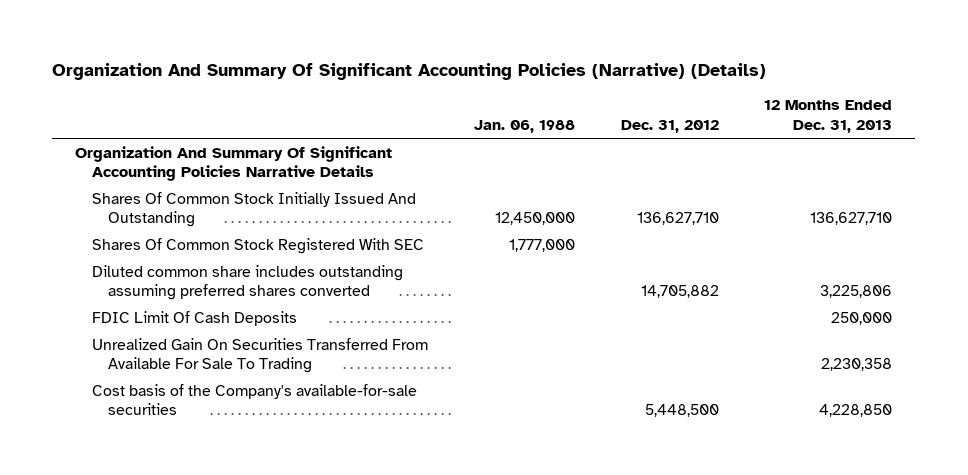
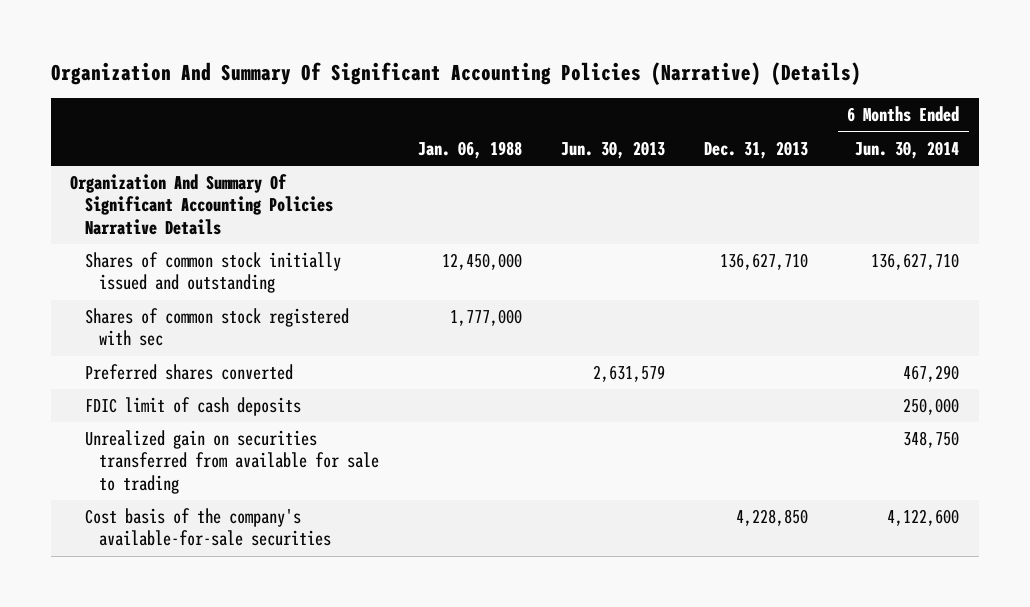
- | Jan. 06, 1988 | Dec. 31, 2012 | 12 Months Ended Dec. 31, 2013
+ | Jan. 06, 1988 | Jun. 30, 2013 | Dec. 31, 2013 | 6 Months Ended Jun. 30, 2014
- Shares Of Common Stock Initially Issued And Outstanding | 12,450,000 | 136,627,710 | 136,627,710
- Shares Of Common Stock Registered With SEC | 1,777,000 | |
- Diluted common share includes outstanding assuming preferred shares converted | | 14,705,882 | 3,225,806
- FDIC Limit Of Cash Deposits | | | 250,000
- Unrealized Gain On Securities Transferred From Available For Sale To Trading | | | 2,230,358
- Cost basis of the Company's available-for-sale securities | | 5,448,500 | 4,228,850
+ Shares of common stock initially issued and outstanding | 12,450,000 | | 136,627,710 | 136,627,710
+ Shares of common stock registered with sec | 1,777,000 | | |
+ Preferred shares converted | | 2,631,579 | | 467,290
+ FDIC limit of cash deposits | | | | 250,000
+ Unrealized gain on securities transferred from available for sale to trading | | | | 348,750
+ Cost basis of the company's available-for-sale securities | | | 4,228,850 | 4,122,600

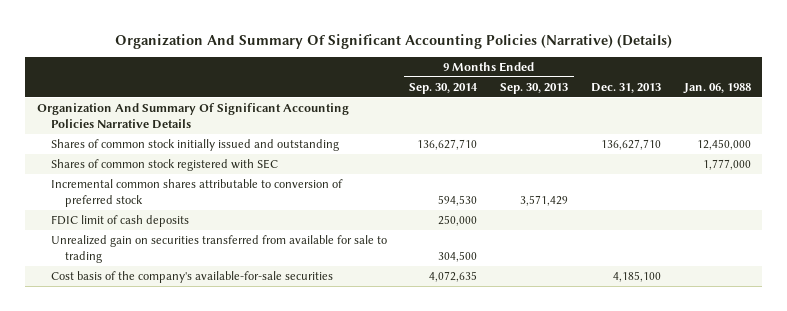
- | Jan. 06, 1988 | Jun. 30, 2013 | Dec. 31, 2013 | 6 Months Ended Jun. 30, 2014
+ | 9 Months Ended Sep. 30, 2014 | 9 Months Ended Sep. 30, 2013 | Dec. 31, 2013 | Jan. 06, 1988
- Shares of common stock registered with sec | 1,777,000 | | |
- Preferred shares converted | | 2,631,579 | | 467,290
+ Shares of common stock registered with SEC | | | | 1,777,000
+ Incremental common shares attributable to conversion of preferred stock | 594,530 | 3,571,429 | |
- Cost basis of the company's available-for-sale securities | | | 4,228,850 | 4,122,600
+ Cost basis of the company's available-for-sale securities | 4,072,635 | | 4,185,100 |

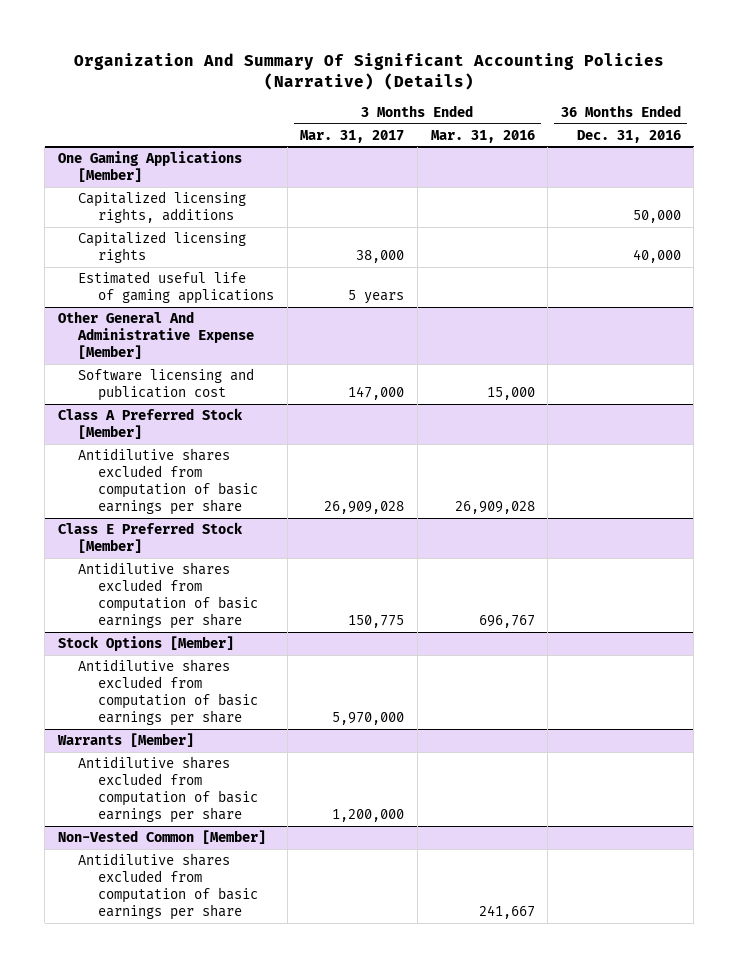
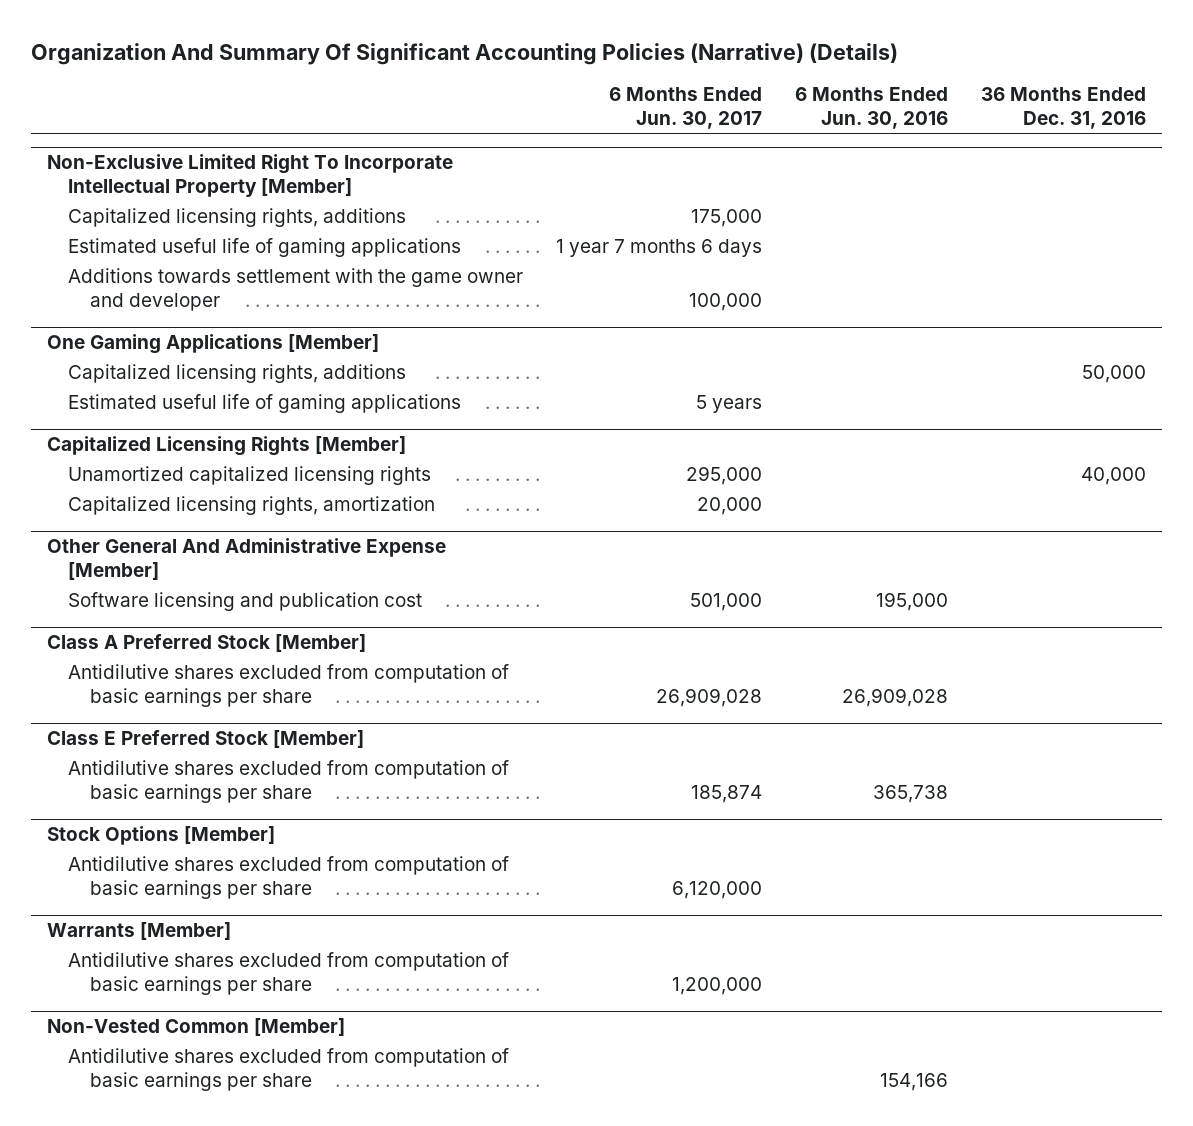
- | 3 Months Ended Mar. 31, 2017 | 3 Months Ended Mar. 31, 2016 | 36 Months Ended Dec. 31, 2016
+ | 6 Months Ended Jun. 30, 2017 | 6 Months Ended Jun. 30, 2016 | 36 Months Ended Dec. 31, 2016
+ Non-Exclusive Limited Right To Incorporate Intellectual Property [Member]
+ Capitalized licensing rights, additions | 175,000 | |
+ Estimated useful life of gaming applications | 1 year 7 months 6 days | |
+ Additions towards settlement with the game owner and developer | 100,000 | |
@ One Gaming Applications [Member]
- Capitalized licensing rights | 38,000 | | 40,000
+ Capitalized Licensing Rights [Member]
+ Unamortized capitalized licensing rights | 295,000 | | 40,000
+ Capitalized licensing rights, amortization | 20,000 | |

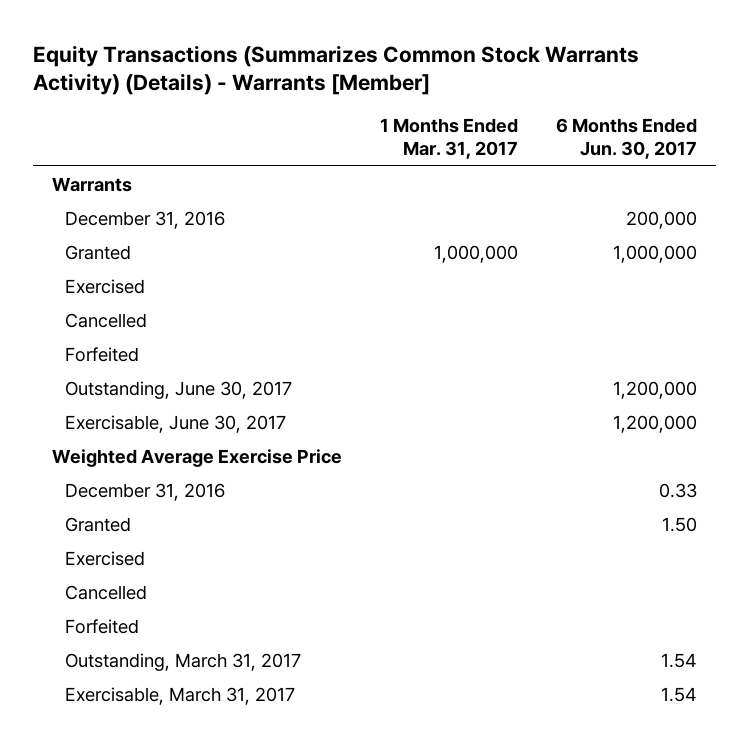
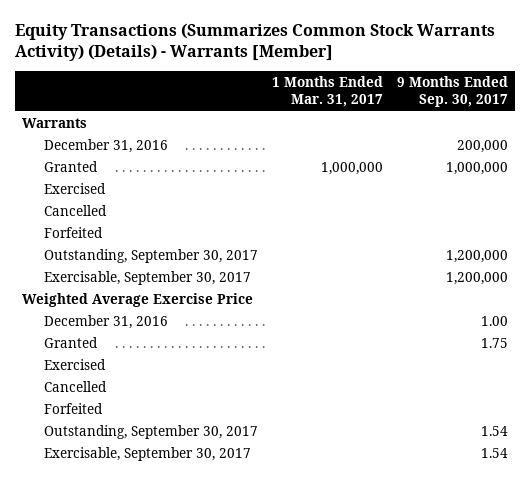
- | 1 Months Ended Mar. 31, 2017 | 6 Months Ended Jun. 30, 2017
+ | 1 Months Ended Mar. 31, 2017 | 9 Months Ended Sep. 30, 2017
- Outstanding, June 30, 2017 | | 1,200,000
- Exercisable, June 30, 2017 | | 1,200,000
+ Outstanding, September 30, 2017 | | 1,200,000
+ Exercisable, September 30, 2017 | | 1,200,000
- Outstanding, March 31, 2017 | | 1.54
- Exercisable, March 31, 2017 | | 1.54
+ Outstanding, September 30, 2017 | | 1.54
+ Exercisable, September 30, 2017 | | 1.54

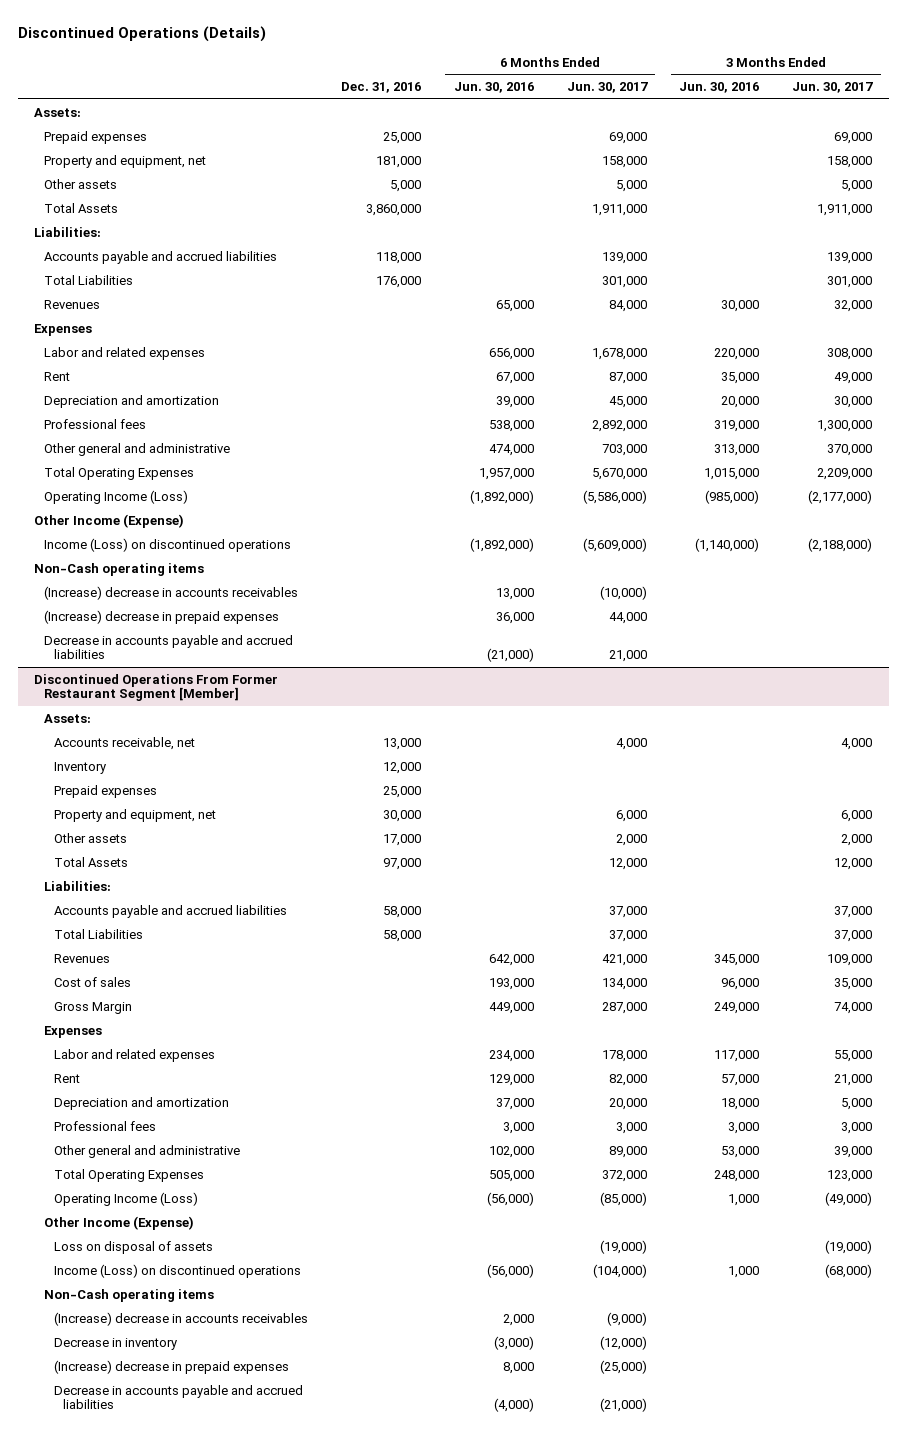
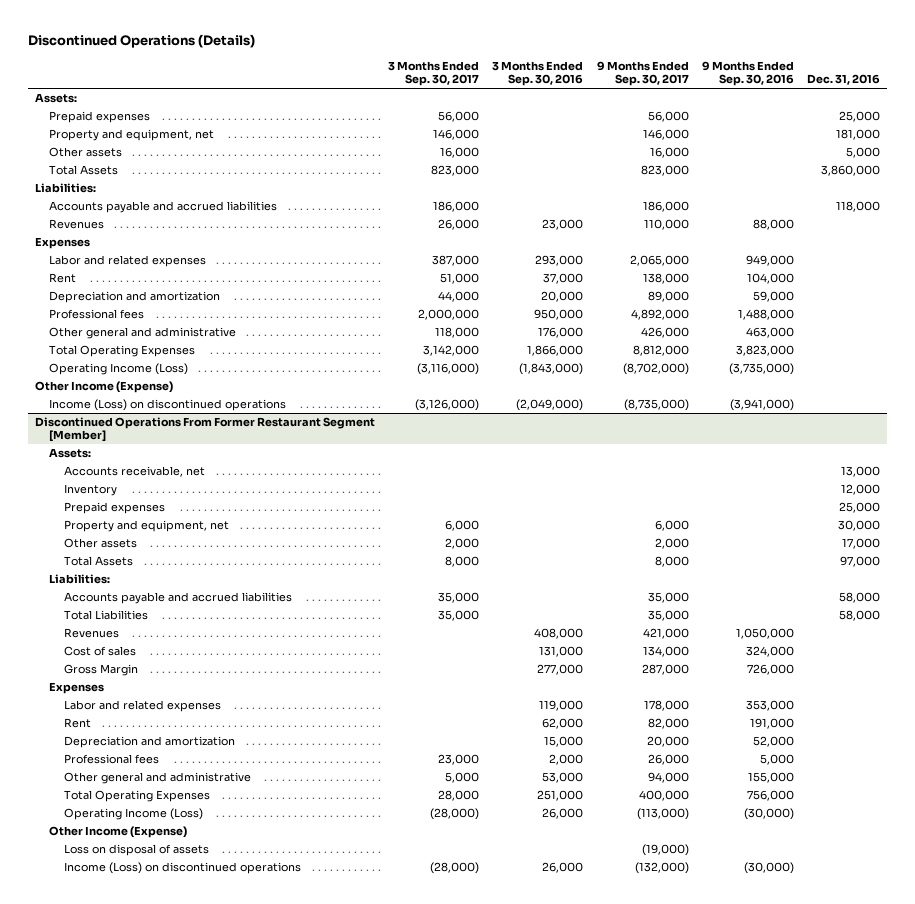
- | Dec. 31, 2016 | 6 Months Ended Jun. 30, 2016 | 6 Months Ended Jun. 30, 2017 | 3 Months Ended Jun. 30, 2016 | 3 Months Ended Jun. 30, 2017
+ | 3 Months Ended Sep. 30, 2017 | 3 Months Ended Sep. 30, 2016 | 9 Months Ended Sep. 30, 2017 | 9 Months Ended Sep. 30, 2016 | Dec. 31, 2016
- Total Liabilities | 176,000 | | 301,000 | | 301,000
- Non-Cash operating items
- (Increase) decrease in accounts receivables | | 13,000 | (10,000) | |
- (Increase) decrease in prepaid expenses | | 36,000 | 44,000 | |
- Decrease in accounts payable and accrued liabilities | | (21,000) | 21,000 | |
@ Discontinued Operations From Former Restaurant Segment [Member]
- Non-Cash operating items
- (Increase) decrease in accounts receivables | | 2,000 | (9,000) | |
- Decrease in inventory | | (3,000) | (12,000) | |
- (Increase) decrease in prepaid expenses | | 8,000 | (25,000) | |
- Decrease in accounts payable and accrued liabilities | | (4,000) | (21,000) | |

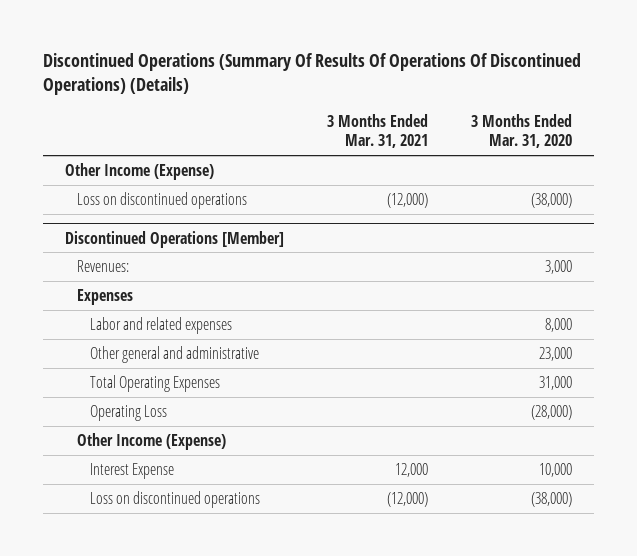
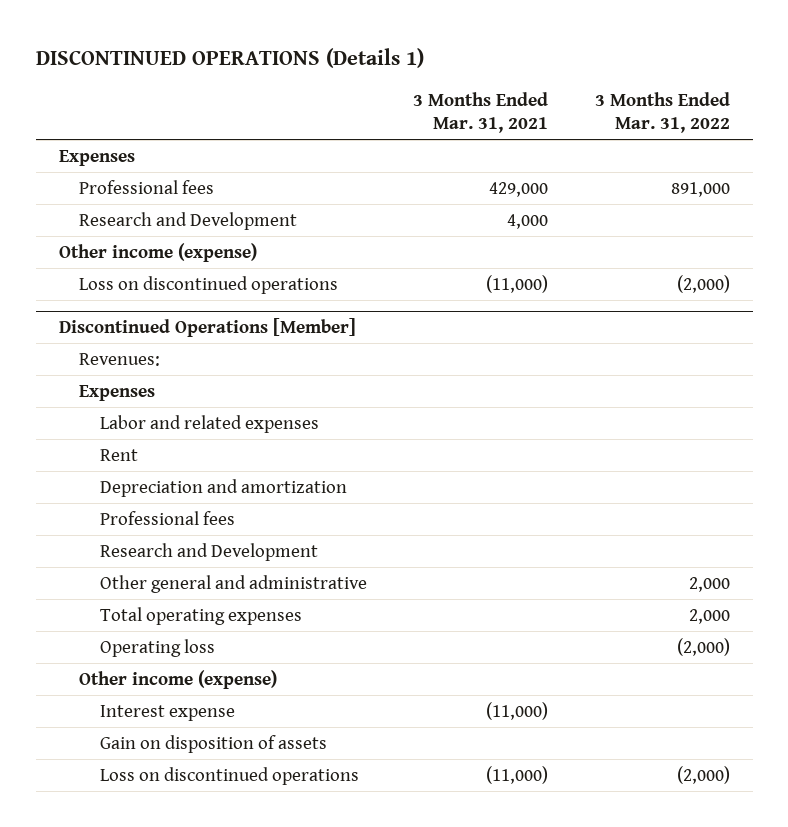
- Discontinued Operations (Summary Of Results Of Operations Of Discontinued Operations) (Details)
+ DISCONTINUED OPERATIONS (Details 1)
- | 3 Months Ended Mar. 31, 2021 | 3 Months Ended Mar. 31, 2020
+ | 3 Months Ended Mar. 31, 2021 | 3 Months Ended Mar. 31, 2022
- Other Income (Expense)
- Loss on discontinued operations | (12,000) | (38,000)
+ Expenses
+ Professional fees | 429,000 | 891,000
+ Research and Development | 4,000 |
+ Other income (expense)
+ Loss on discontinued operations | (11,000) | (2,000)
@ Discontinued Operations [Member]
+ Rent
+ Depreciation and amortization
+ Professional fees
+ Research and Development
- Total Operating Expenses | | 31,000
- Operating Loss | | (28,000)
- Other Income (Expense)
- Interest Expense | 12,000 | 10,000
- Loss on discontinued operations | (12,000) | (38,000)
+ Total operating expenses | | 2,000
+ Operating loss | | (2,000)
+ Other income (expense)
+ Interest expense | (11,000) |
+ Gain on disposition of assets
+ Loss on discontinued operations | (11,000) | (2,000)

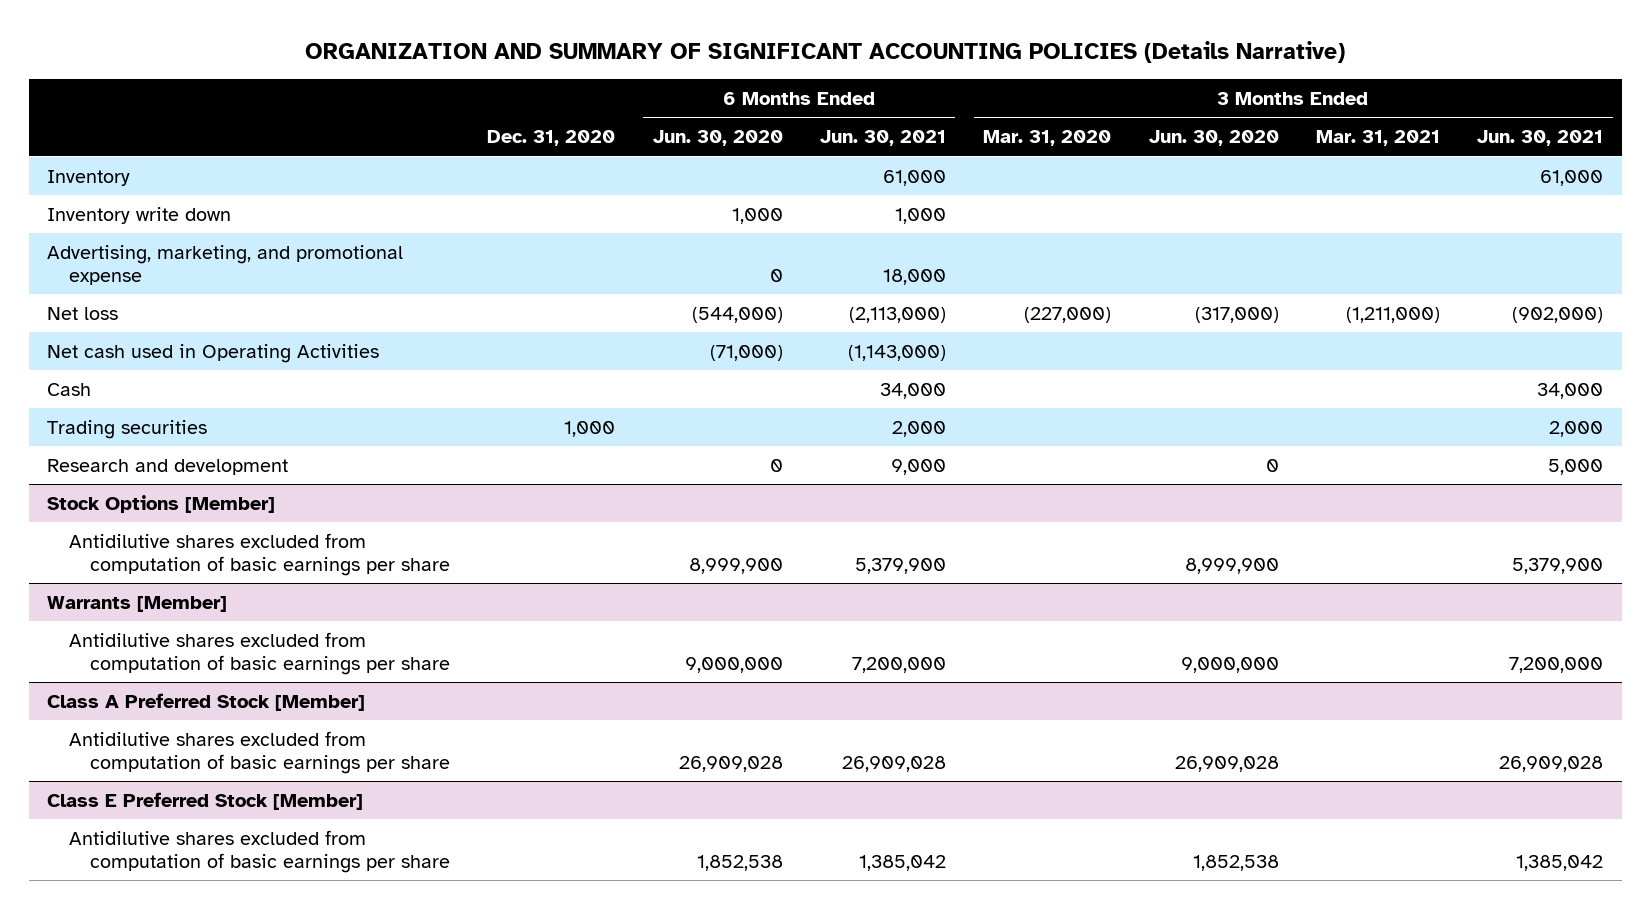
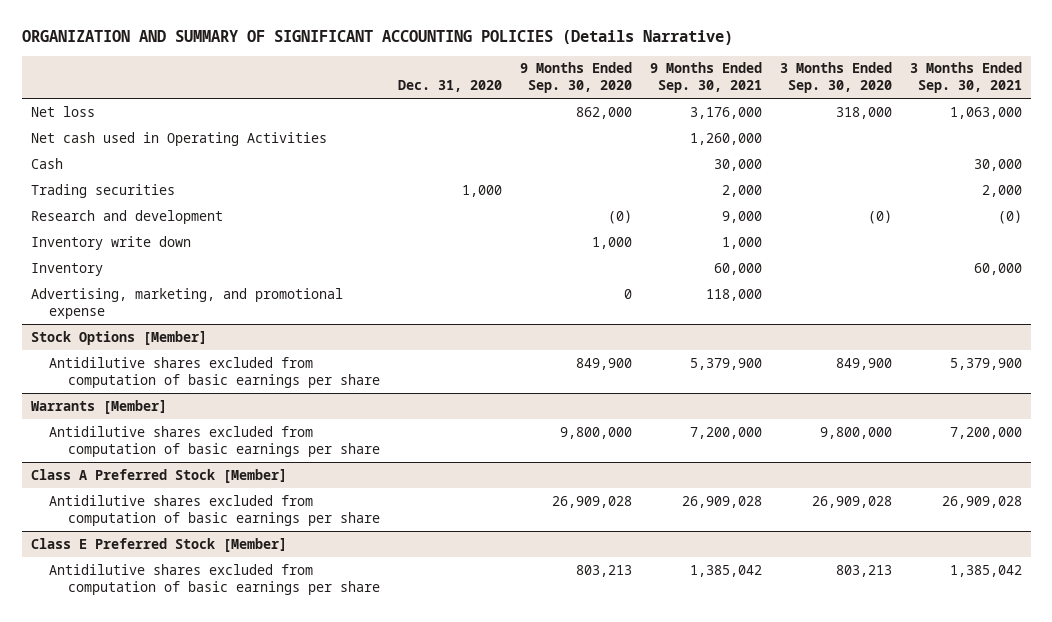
- | Dec. 31, 2020 | 6 Months Ended Jun. 30, 2020 | 6 Months Ended Jun. 30, 2021 | 3 Months Ended Mar. 31, 2020 | 3 Months Ended Jun. 30, 2020 | 3 Months Ended Mar. 31, 2021 | 3 Months Ended Jun. 30, 2021
+ | Dec. 31, 2020 | 9 Months Ended Sep. 30, 2020 | 9 Months Ended Sep. 30, 2021 | 3 Months Ended Sep. 30, 2020 | 3 Months Ended Sep. 30, 2021
moved down: Inventory write down | | 1,000 | 1,000 | |
moved down: Inventory | | | 60,000 | | 60,000
moved down: Advertising, marketing, and promotional expense | | 0 | 118,000 | |

